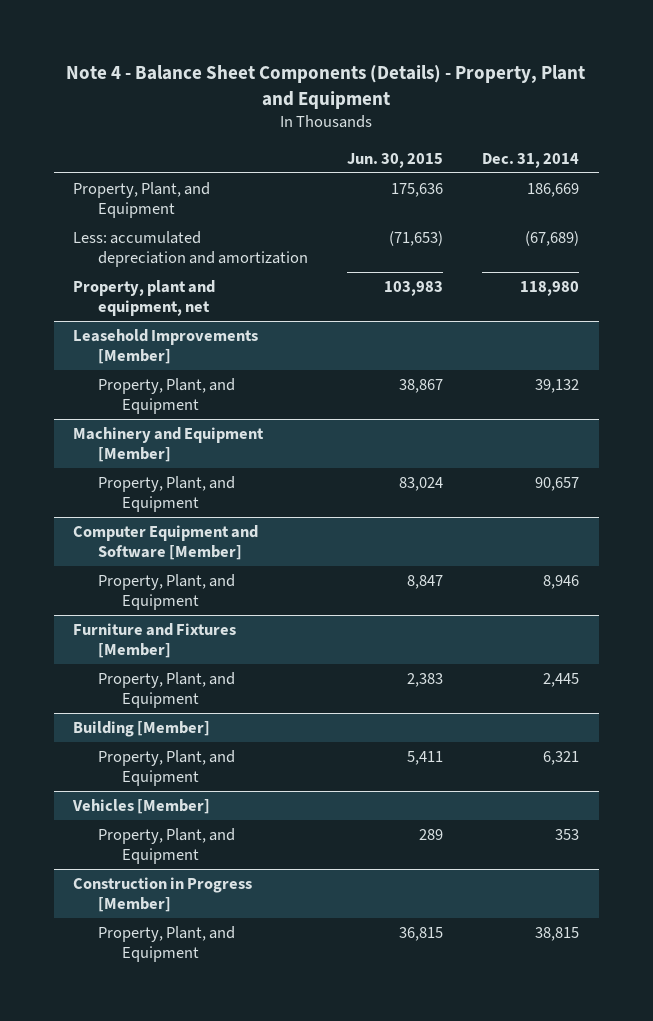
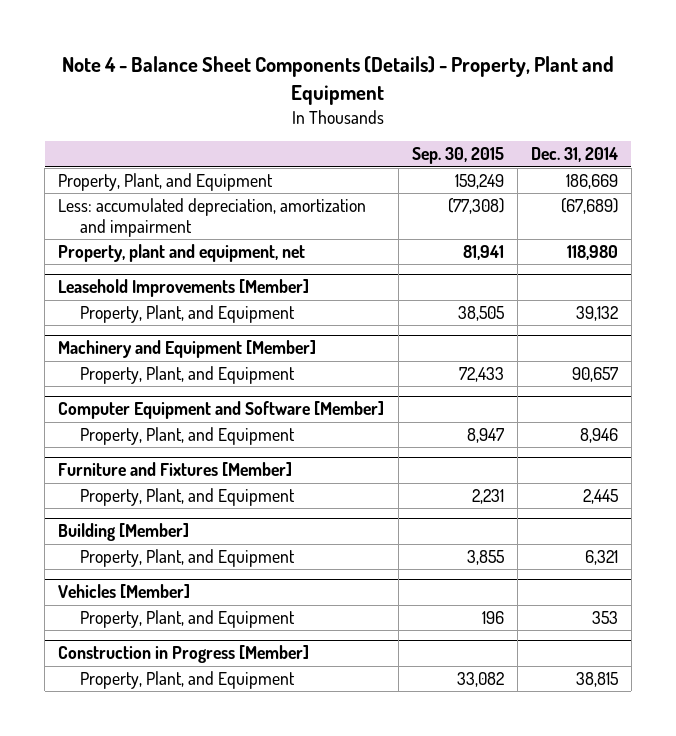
- | Jun. 30, 2015 | Dec. 31, 2014
+ | Sep. 30, 2015 | Dec. 31, 2014
- Less: accumulated depreciation and amortization | (71,653) | (67,689)
+ Less: accumulated depreciation, amortization and impairment | (77,308) | (67,689)

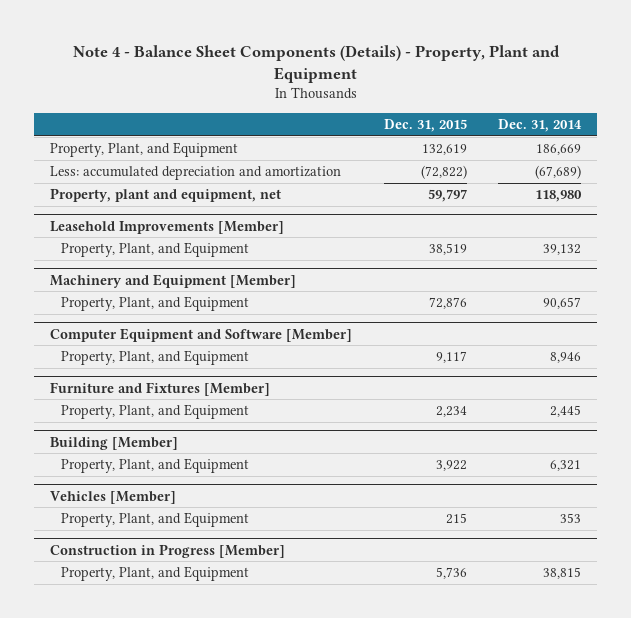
- | Sep. 30, 2015 | Dec. 31, 2014
+ | Dec. 31, 2015 | Dec. 31, 2014
- Less: accumulated depreciation, amortization and impairment | (77,308) | (67,689)
+ Less: accumulated depreciation and amortization | (72,822) | (67,689)

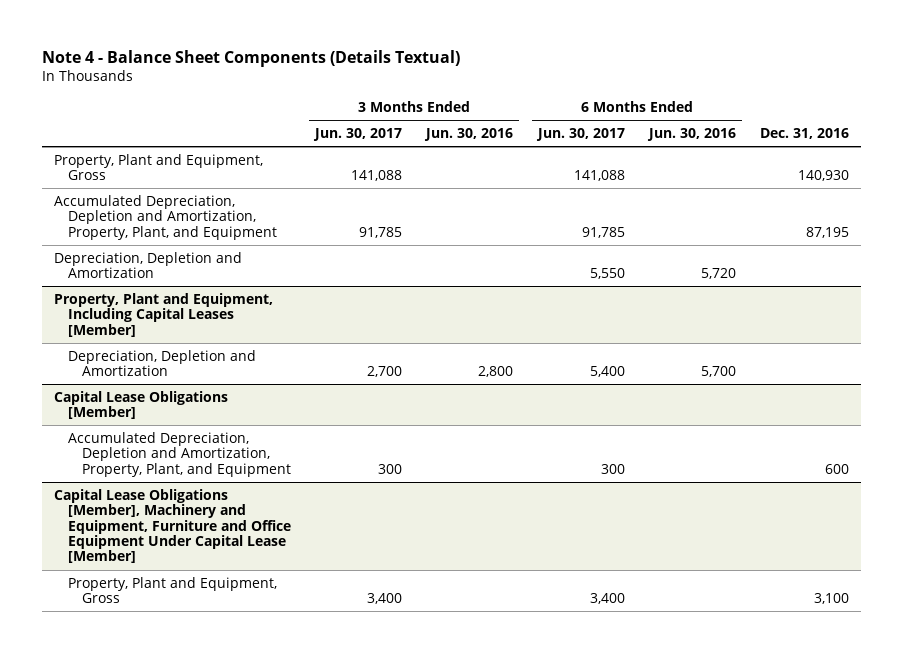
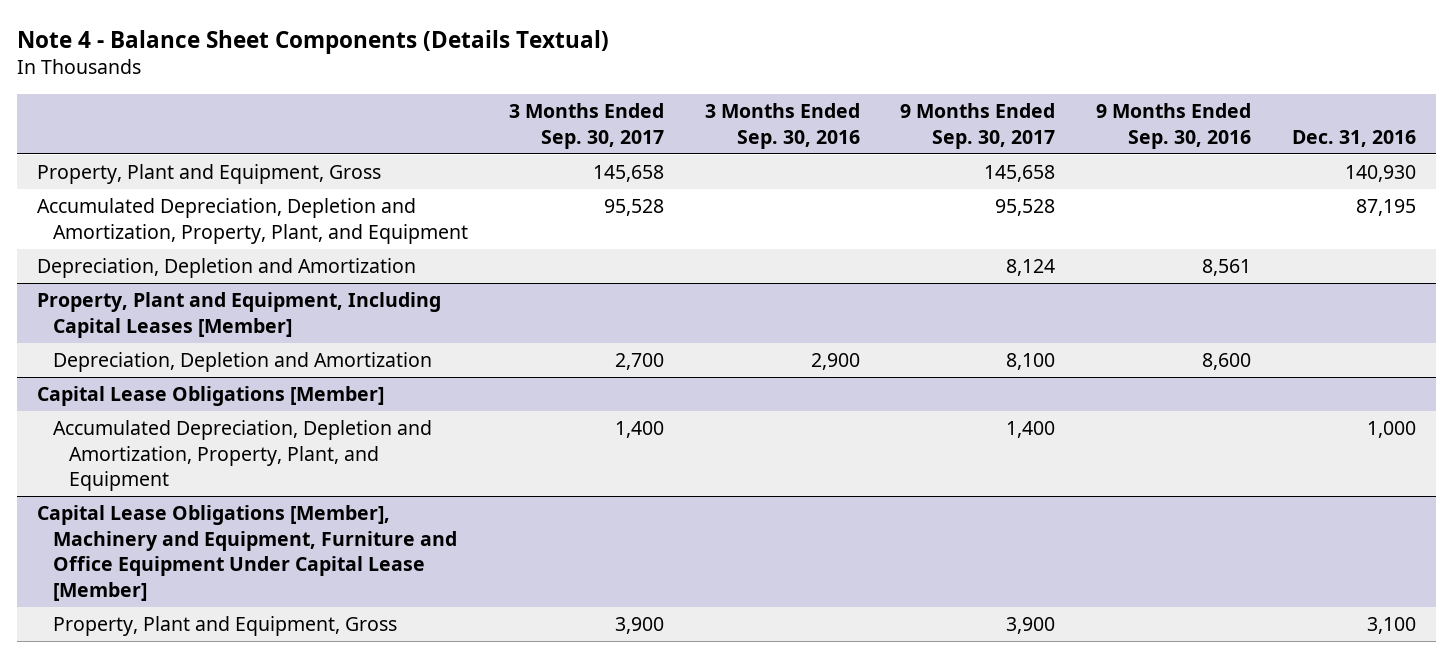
- | 3 Months Ended Jun. 30, 2017 | 3 Months Ended Jun. 30, 2016 | 6 Months Ended Jun. 30, 2017 | 6 Months Ended Jun. 30, 2016 | Dec. 31, 2016
+ | 3 Months Ended Sep. 30, 2017 | 3 Months Ended Sep. 30, 2016 | 9 Months Ended Sep. 30, 2017 | 9 Months Ended Sep. 30, 2016 | Dec. 31, 2016
@ Capital Lease Obligations [Member]
- Accumulated Depreciation, Depletion and Amortization, Property, Plant, and Equipment | 300 | | 300 | | 600
+ Accumulated Depreciation, Depletion and Amortization, Property, Plant, and Equipment | 1,400 | | 1,400 | | 1,000

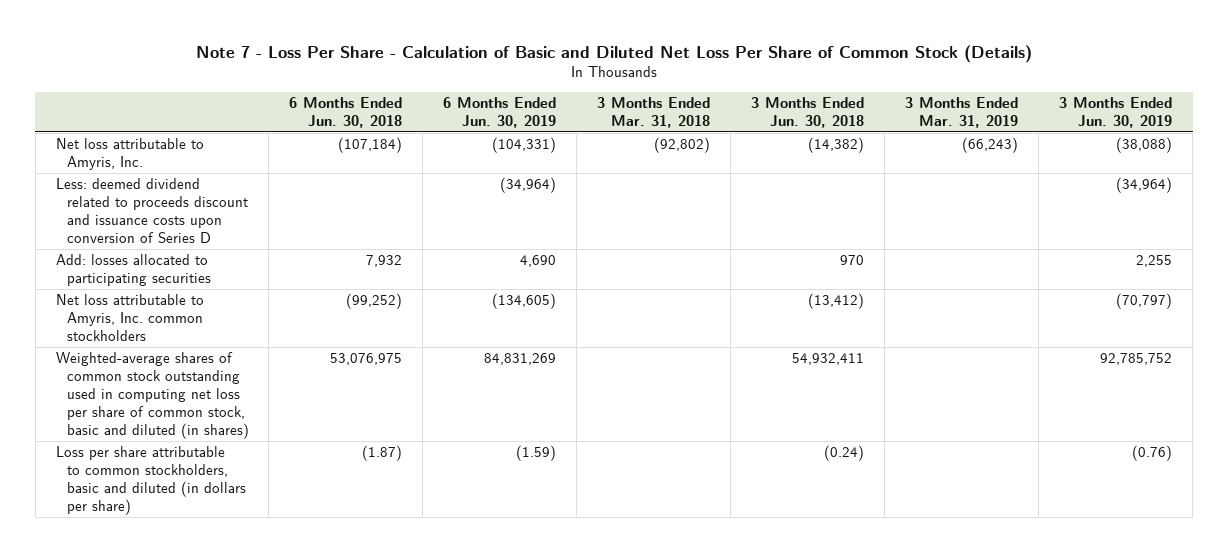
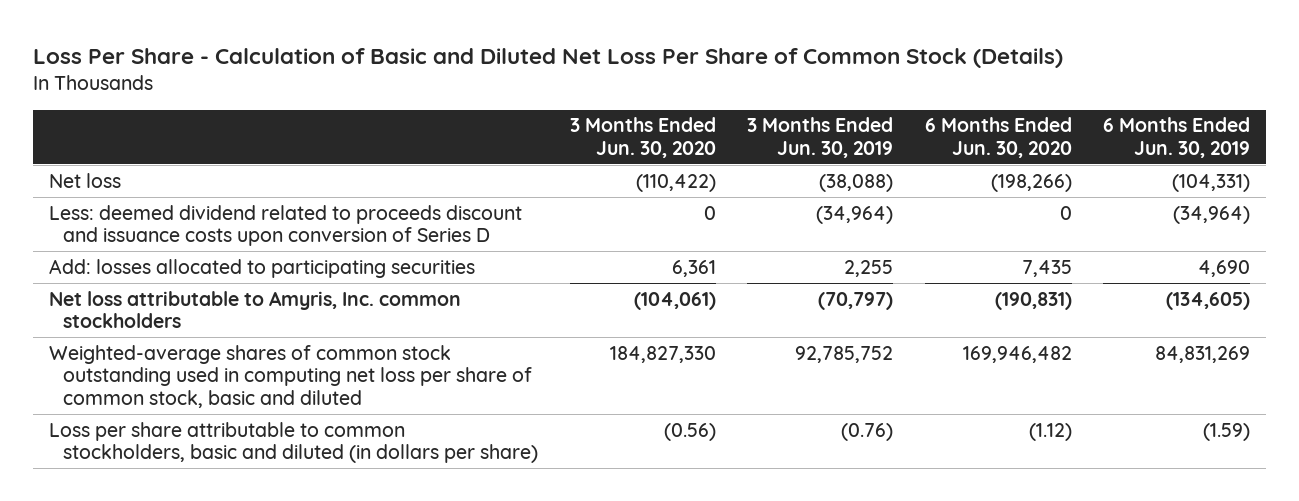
- Note 7 - Loss Per Share - Calculation of Basic and Diluted Net Loss Per Share of Common Stock (Details)
+ Loss Per Share - Calculation of Basic and Diluted Net Loss Per Share of Common Stock (Details)
- | 6 Months Ended Jun. 30, 2018 | 6 Months Ended Jun. 30, 2019 | 3 Months Ended Mar. 31, 2018 | 3 Months Ended Jun. 30, 2018 | 3 Months Ended Mar. 31, 2019 | 3 Months Ended Jun. 30, 2019
+ | 3 Months Ended Jun. 30, 2020 | 3 Months Ended Jun. 30, 2019 | 6 Months Ended Jun. 30, 2020 | 6 Months Ended Jun. 30, 2019
- Net loss attributable to Amyris, Inc. | (107,184) | (104,331) | (92,802) | (14,382) | (66,243) | (38,088)
+ Net loss | (110,422) | (38,088) | (198,266) | (104,331)
- Weighted-average shares of common stock outstanding used in computing net loss per share of common stock, basic and diluted (in shares) | 53,076,975 | 84,831,269 | | 54,932,411 | | 92,785,752
+ Weighted-average shares of common stock outstanding used in computing net loss per share of common stock, basic and diluted | 184,827,330 | 92,785,752 | 169,946,482 | 84,831,269

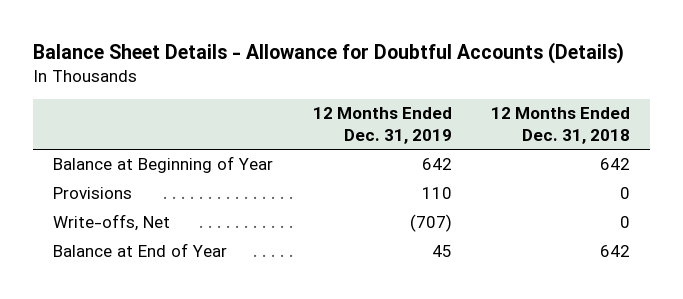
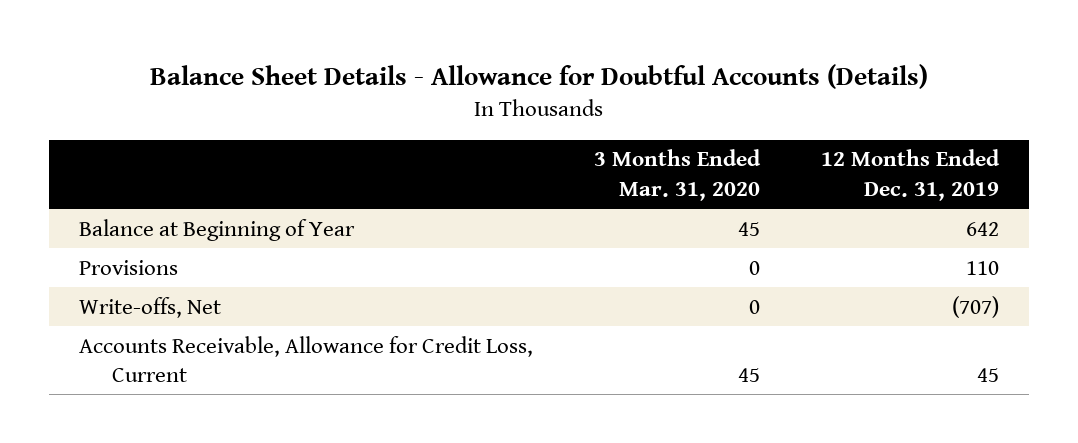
- | 12 Months Ended Dec. 31, 2019 | 12 Months Ended Dec. 31, 2018
+ | 3 Months Ended Mar. 31, 2020 | 12 Months Ended Dec. 31, 2019
- Balance at End of Year | 45 | 642
+ Accounts Receivable, Allowance for Credit Loss, Current | 45 | 45

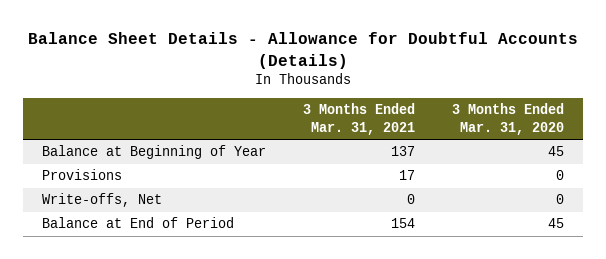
- | 3 Months Ended Mar. 31, 2020 | 12 Months Ended Dec. 31, 2019
+ | 3 Months Ended Mar. 31, 2021 | 3 Months Ended Mar. 31, 2020
- Accounts Receivable, Allowance for Credit Loss, Current | 45 | 45
+ Balance at End of Period | 154 | 45

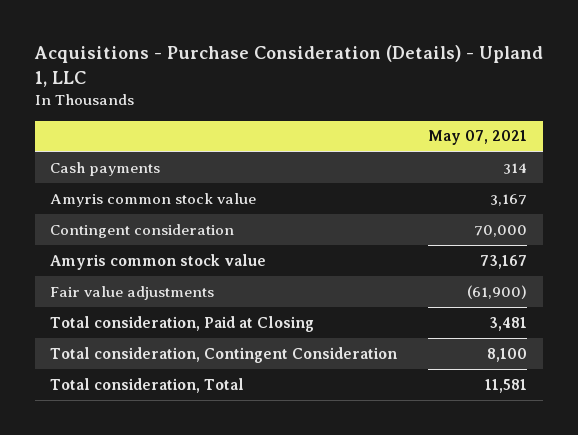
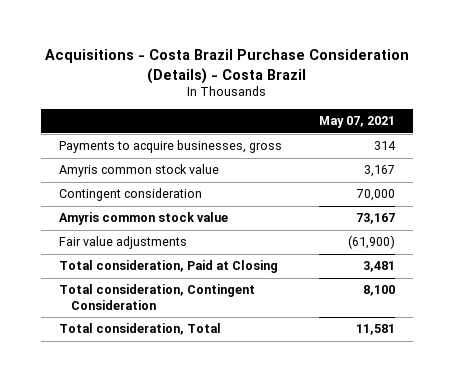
- Acquisitions - Purchase Consideration (Details) - Upland 1, LLC
+ Acquisitions - Costa Brazil Purchase Consideration (Details) - Costa Brazil
- Cash payments | 314
+ Payments to acquire businesses, gross | 314

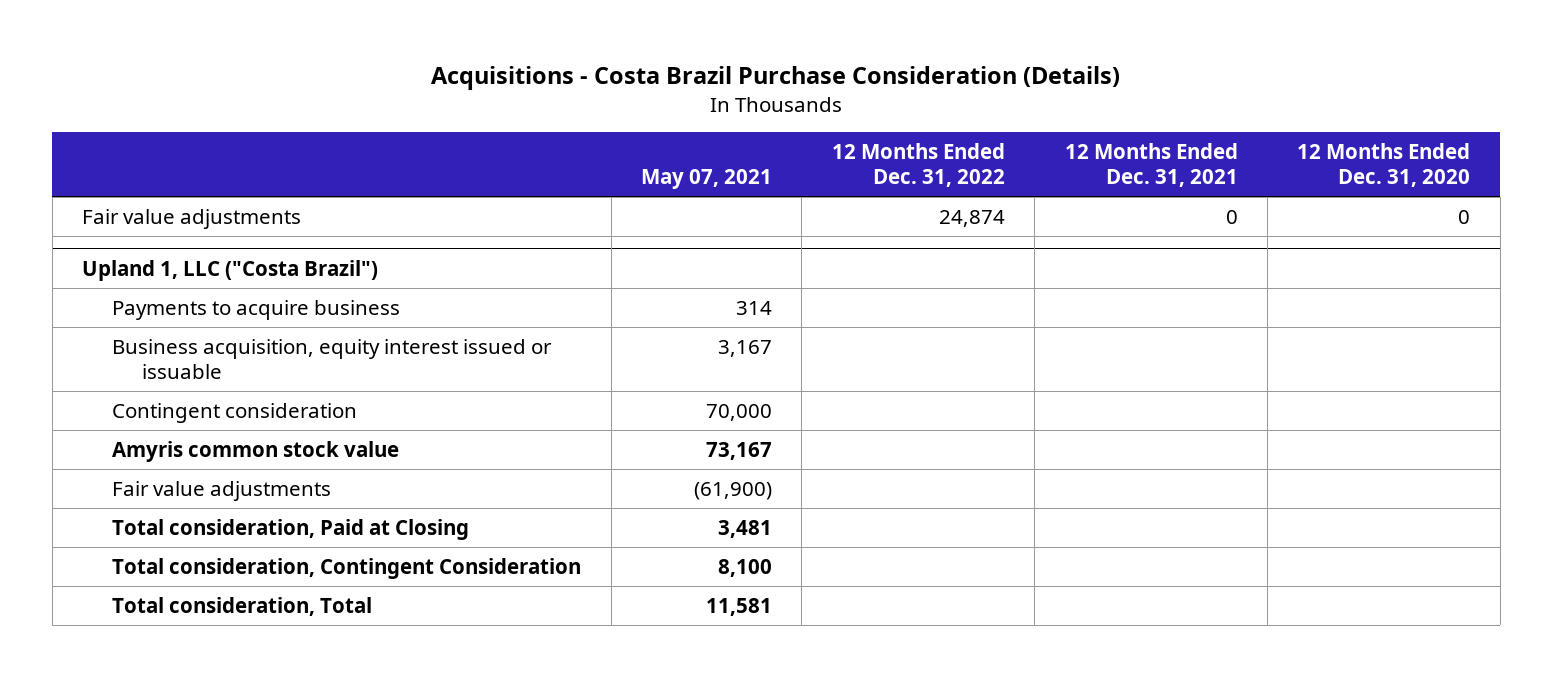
- Acquisitions - Costa Brazil Purchase Consideration (Details) - Costa Brazil
+ Acquisitions - Costa Brazil Purchase Consideration (Details)
- | May 07, 2021
+ | May 07, 2021 | 12 Months Ended Dec. 31, 2022 | 12 Months Ended Dec. 31, 2021 | 12 Months Ended Dec. 31, 2020
- Payments to acquire businesses, gross | 314
- Amyris common stock value | 3,167
+ Fair value adjustments | | 24,874 | 0 | 0
+ Upland 1, LLC ("Costa Brazil")
+ Payments to acquire business | 314 | | |
+ Business acquisition, equity interest issued or issuable | 3,167 | | |

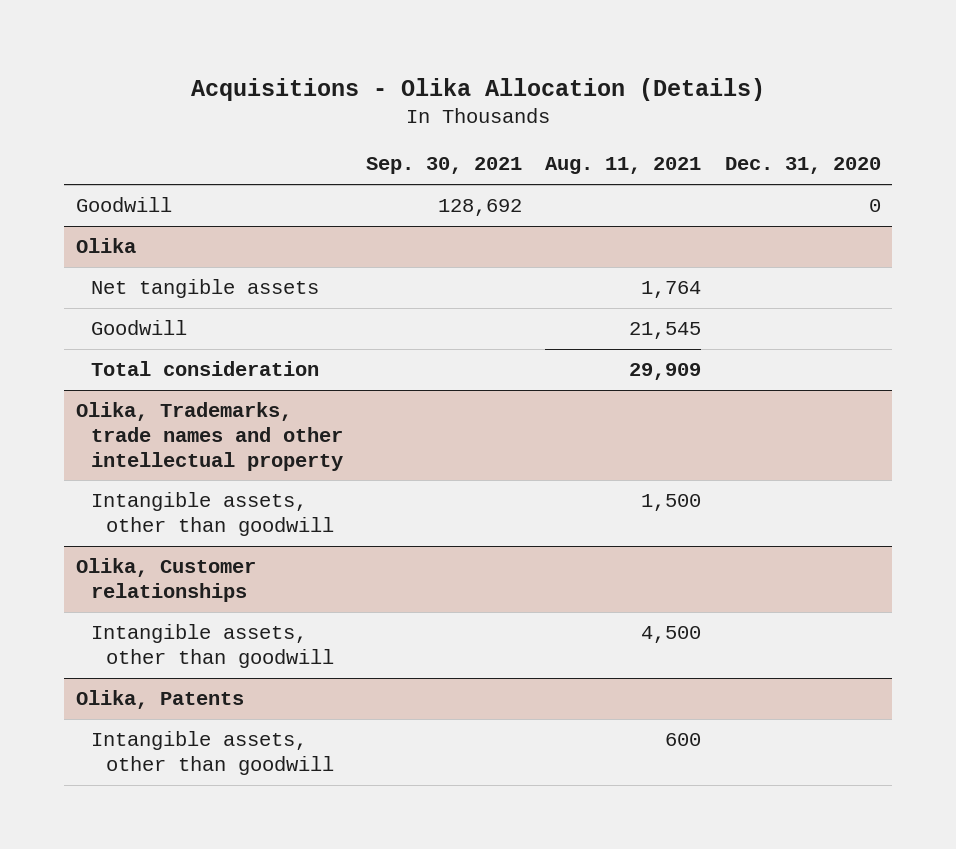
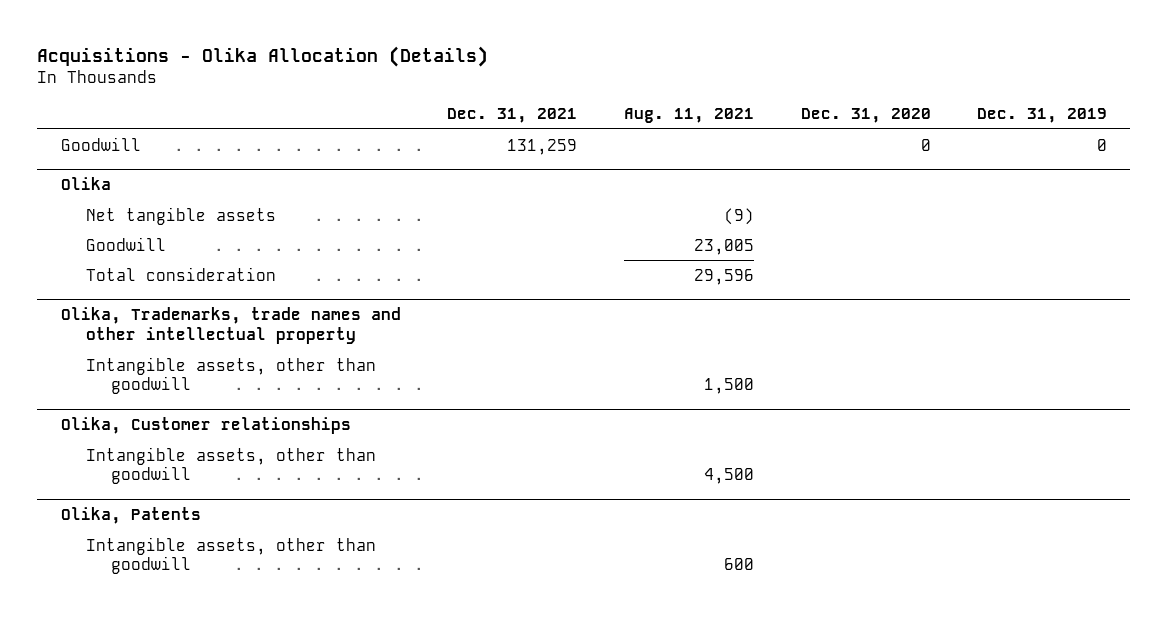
- | Sep. 30, 2021 | Aug. 11, 2021 | Dec. 31, 2020
+ | Dec. 31, 2021 | Aug. 11, 2021 | Dec. 31, 2020 | Dec. 31, 2019
@ Olika
- Net tangible assets | | 1,764 |
- Goodwill | | 21,545 |
- Total consideration | | 29,909 |
+ Net tangible assets | | (9) | |
+ Goodwill | | 23,005 | |
+ Total consideration | | 29,596 | |

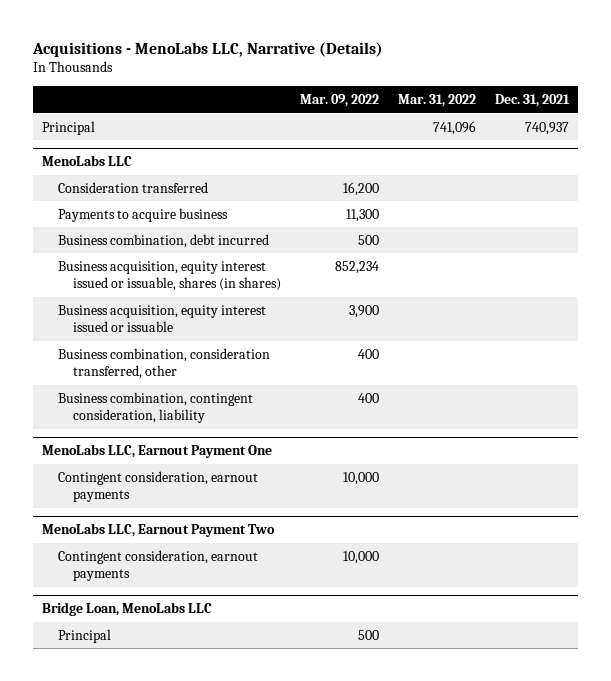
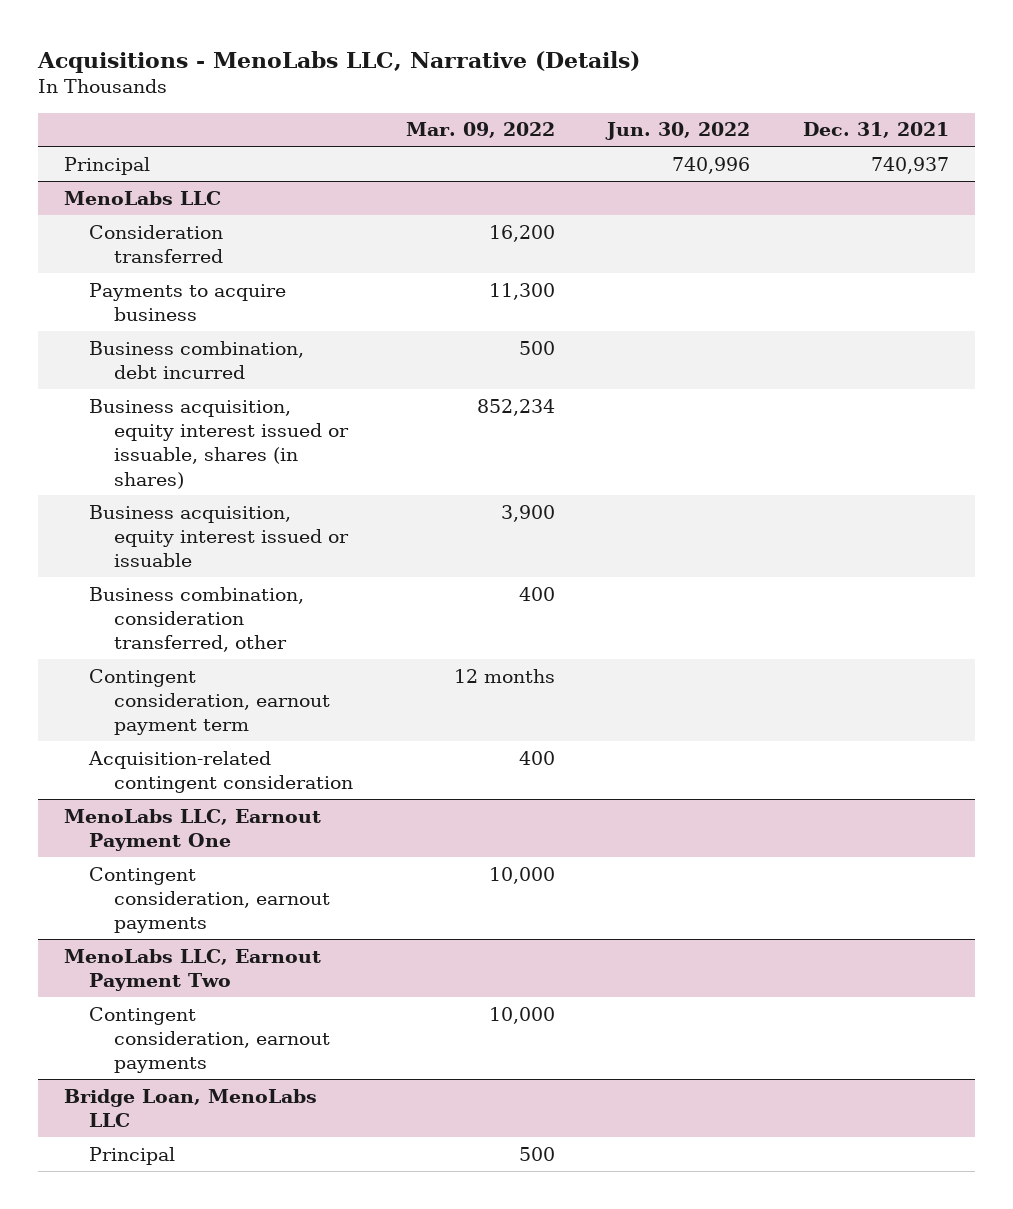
- | Mar. 09, 2022 | Mar. 31, 2022 | Dec. 31, 2021
+ | Mar. 09, 2022 | Jun. 30, 2022 | Dec. 31, 2021
@ MenoLabs LLC
- Business combination, contingent consideration, liability | 400 | |
+ Contingent consideration, earnout payment term | 12 months | |
+ Acquisition-related contingent consideration | 400 | |

